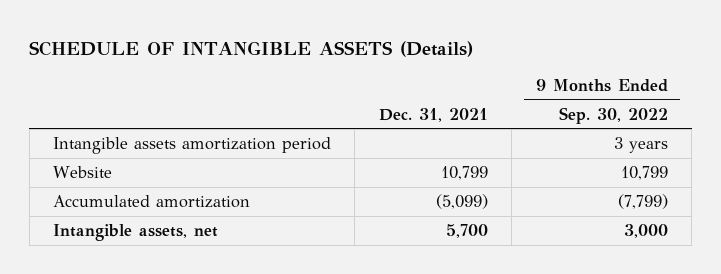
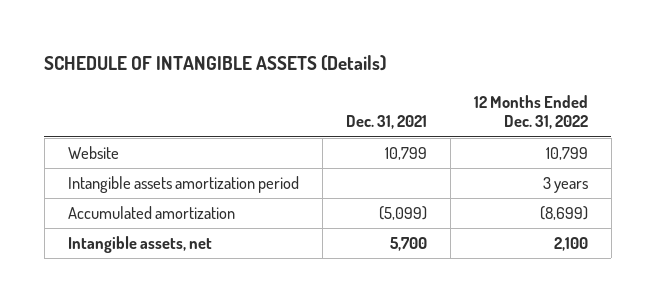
- | Dec. 31, 2021 | 9 Months Ended Sep. 30, 2022
+ | Dec. 31, 2021 | 12 Months Ended Dec. 31, 2022
moved down: Intangible assets amortization period | | 3 years

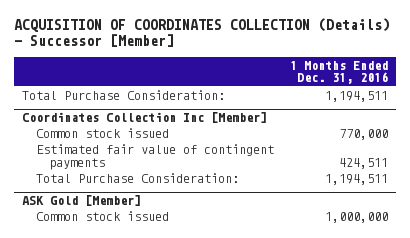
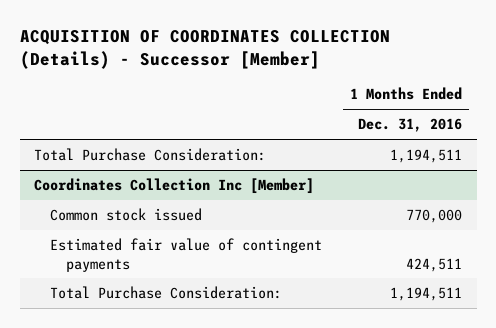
- ASK Gold [Member]
- Common stock issued | 1,000,000

